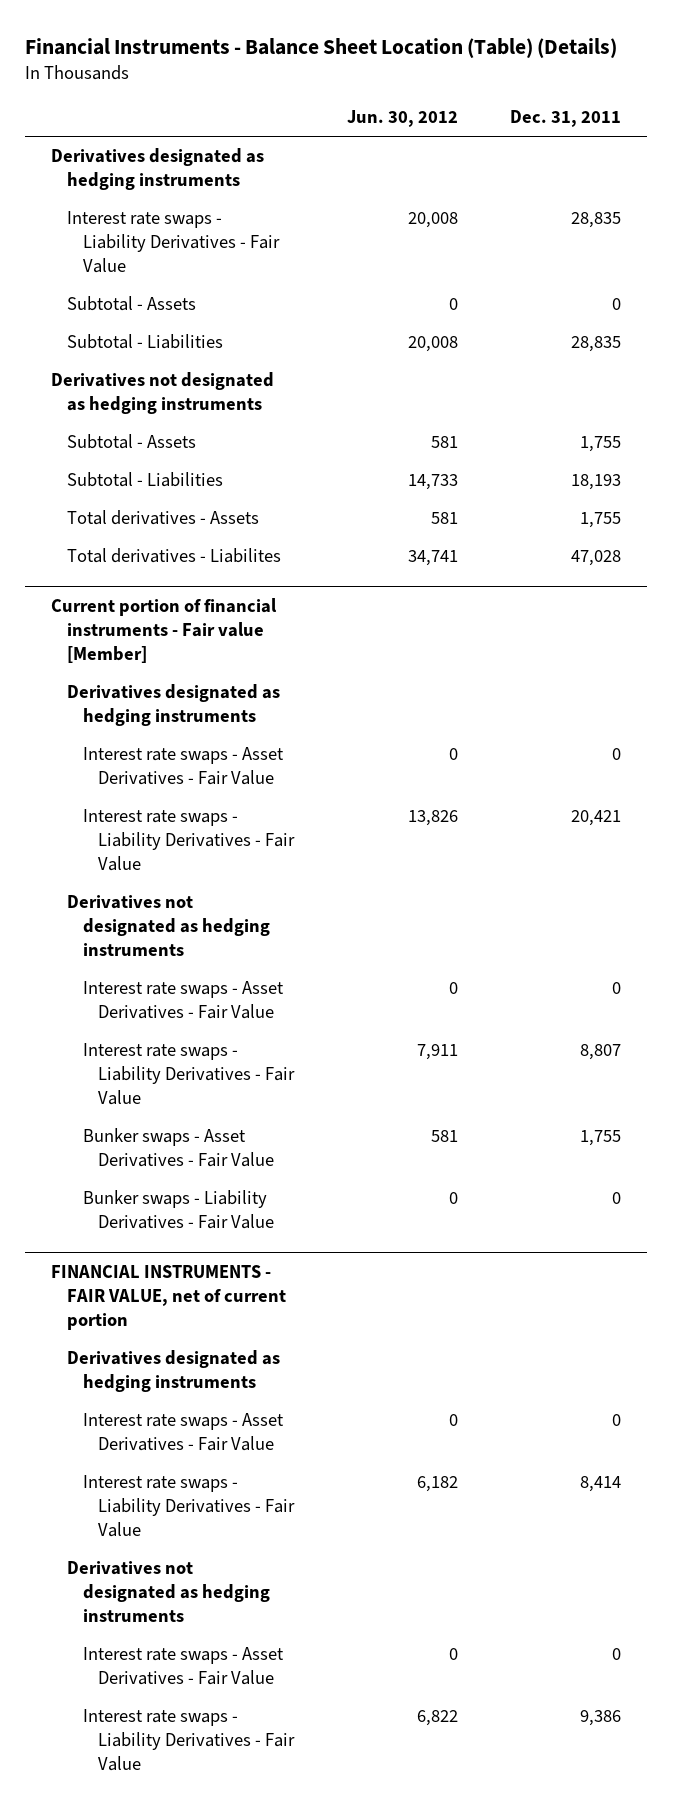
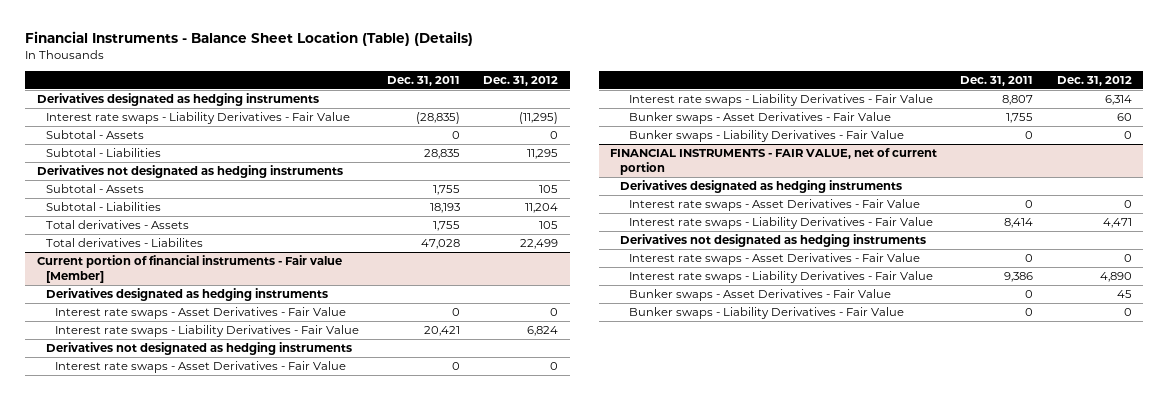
- | Jun. 30, 2012 | Dec. 31, 2011
+ | Dec. 31, 2011 | Dec. 31, 2012
- Interest rate swaps - Liability Derivatives - Fair Value | 20,008 | 28,835
+ Interest rate swaps - Liability Derivatives - Fair Value | (28,835) | (11,295)
@ FINANCIAL INSTRUMENTS - FAIR VALUE, net of current portion
+ Bunker swaps - Asset Derivatives - Fair Value | 0 | 45
+ Bunker swaps - Liability Derivatives - Fair Value | 0 | 0

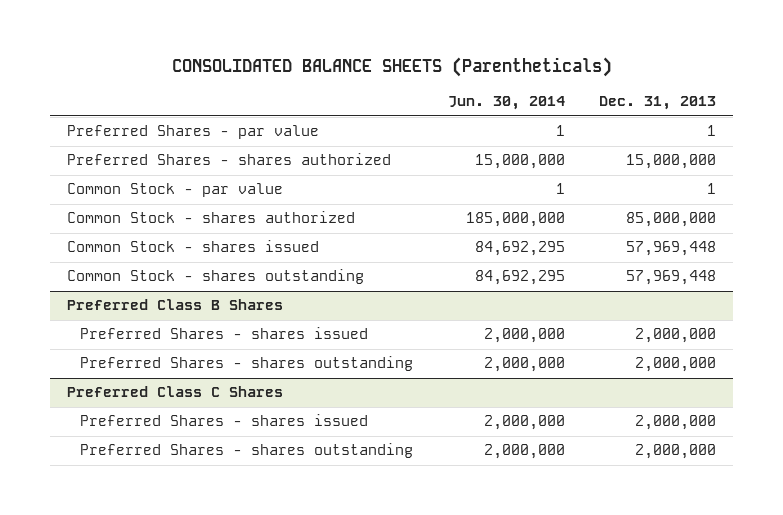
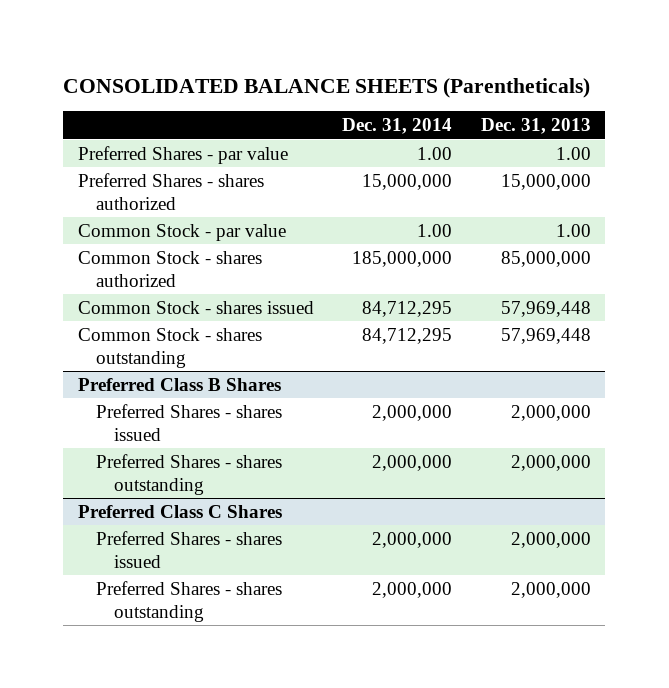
- | Jun. 30, 2014 | Dec. 31, 2013
+ | Dec. 31, 2014 | Dec. 31, 2013
- Preferred Shares - par value | 1 | 1
+ Preferred Shares - par value | 1.00 | 1.00
- Common Stock - par value | 1 | 1
+ Common Stock - par value | 1.00 | 1.00

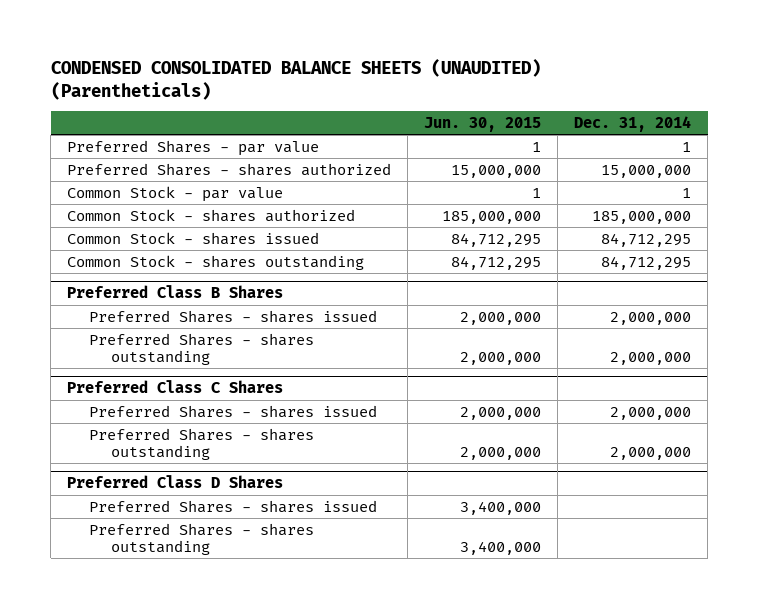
- CONSOLIDATED BALANCE SHEETS (Parentheticals)
+ CONDENSED CONSOLIDATED BALANCE SHEETS (UNAUDITED) (Parentheticals)
- | Dec. 31, 2014 | Dec. 31, 2013
+ | Jun. 30, 2015 | Dec. 31, 2014
- Preferred Shares - par value | 1.00 | 1.00
+ Preferred Shares - par value | 1 | 1
- Common Stock - par value | 1.00 | 1.00
+ Common Stock - par value | 1 | 1
+ Preferred Class D Shares
+ Preferred Shares - shares issued | 3,400,000 |
+ Preferred Shares - shares outstanding | 3,400,000 |

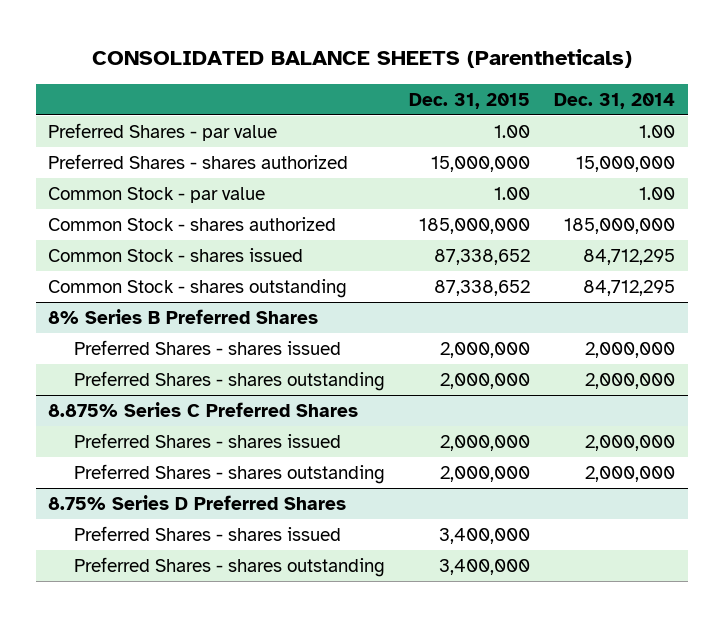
- CONDENSED CONSOLIDATED BALANCE SHEETS (UNAUDITED) (Parentheticals)
+ CONSOLIDATED BALANCE SHEETS (Parentheticals)
- | Jun. 30, 2015 | Dec. 31, 2014
+ | Dec. 31, 2015 | Dec. 31, 2014
- Preferred Shares - par value | 1 | 1
+ Preferred Shares - par value | 1.00 | 1.00
- Common Stock - par value | 1 | 1
+ Common Stock - par value | 1.00 | 1.00
- Preferred Class B Shares
+ 8% Series B Preferred Shares
- Preferred Class C Shares
+ 8.875% Series C Preferred Shares
- Preferred Class D Shares
+ 8.75% Series D Preferred Shares

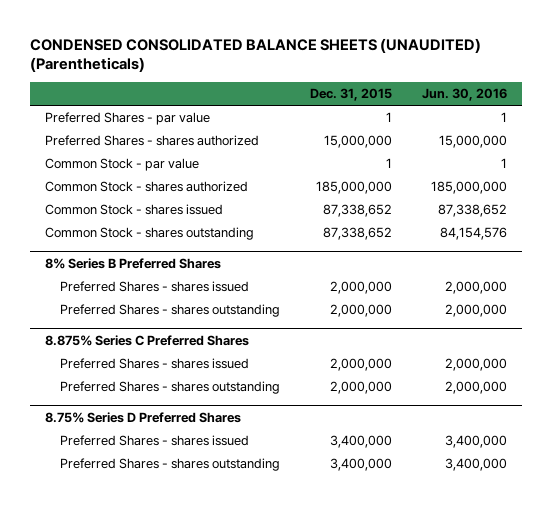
- CONSOLIDATED BALANCE SHEETS (Parentheticals)
+ CONDENSED CONSOLIDATED BALANCE SHEETS (UNAUDITED) (Parentheticals)
- | Dec. 31, 2015 | Dec. 31, 2014
+ | Dec. 31, 2015 | Jun. 30, 2016
- Preferred Shares - par value | 1.00 | 1.00
+ Preferred Shares - par value | 1 | 1
- Common Stock - par value | 1.00 | 1.00
+ Common Stock - par value | 1 | 1

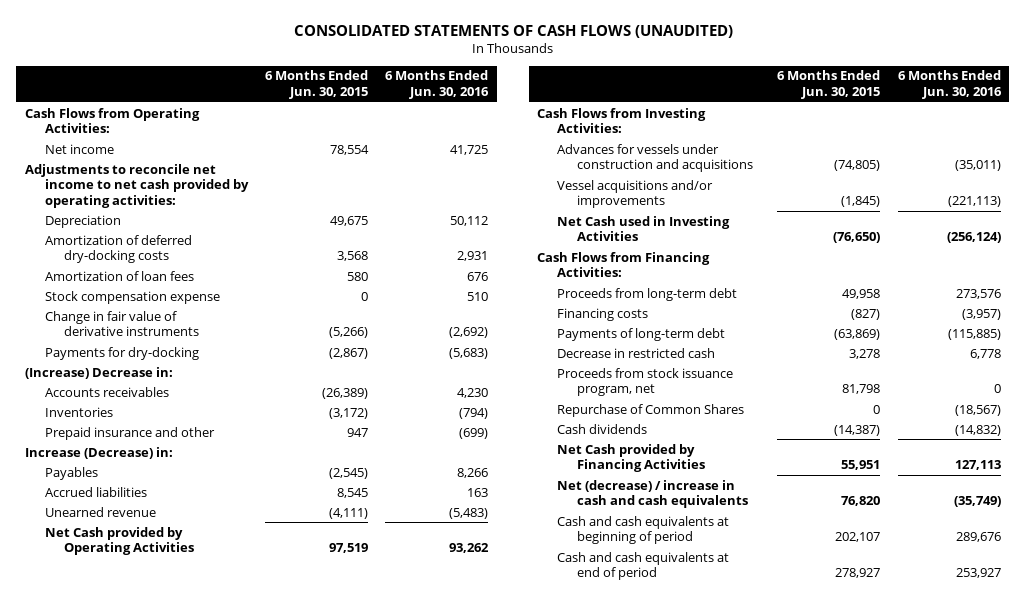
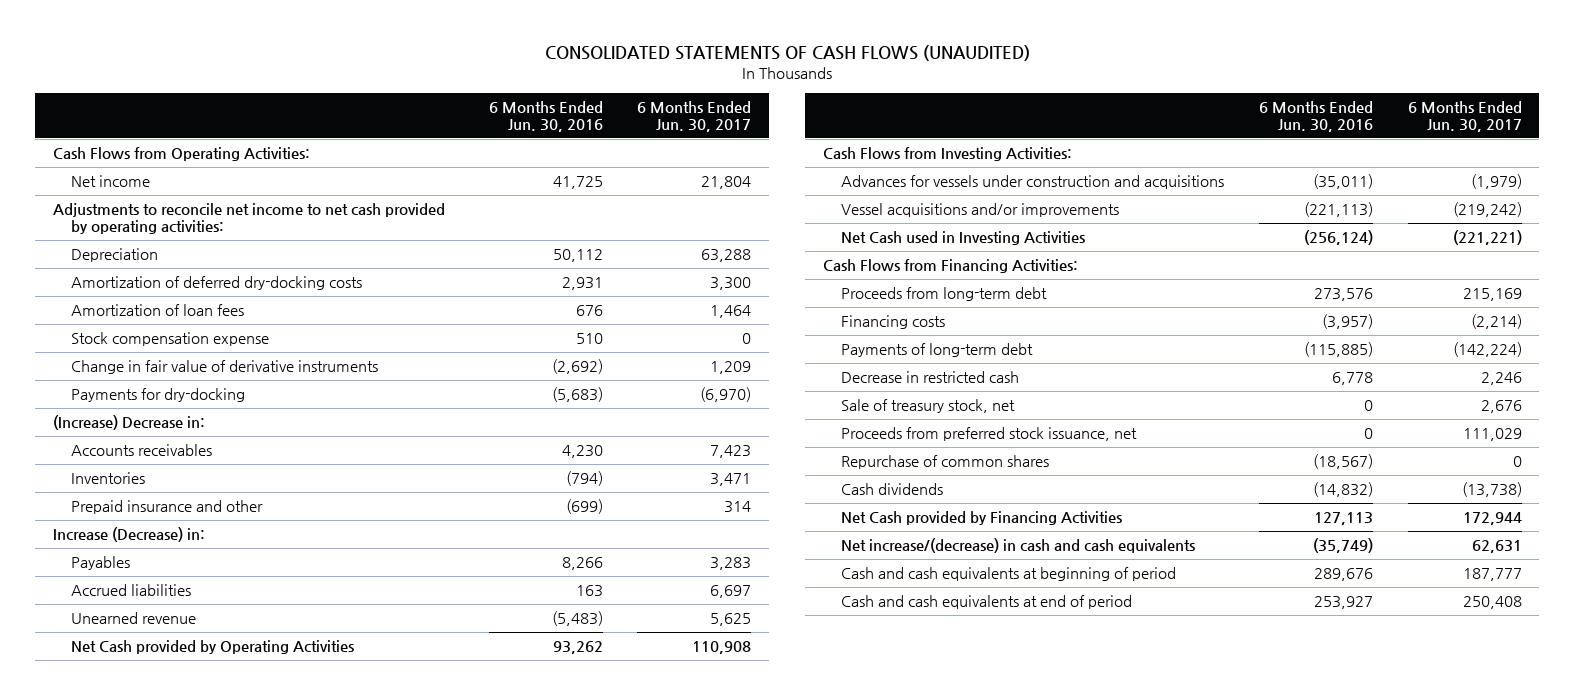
- | 6 Months Ended Jun. 30, 2015 | 6 Months Ended Jun. 30, 2016
+ | 6 Months Ended Jun. 30, 2016 | 6 Months Ended Jun. 30, 2017
- Proceeds from stock issuance program, net | 81,798 | 0
- Repurchase of Common Shares | 0 | (18,567)
+ Sale of treasury stock, net | 0 | 2,676
+ Proceeds from preferred stock issuance, net | 0 | 111,029
+ Repurchase of common shares | (18,567) | 0
- Net (decrease) / increase in cash and cash equivalents | 76,820 | (35,749)
+ Net increase/(decrease) in cash and cash equivalents | (35,749) | 62,631

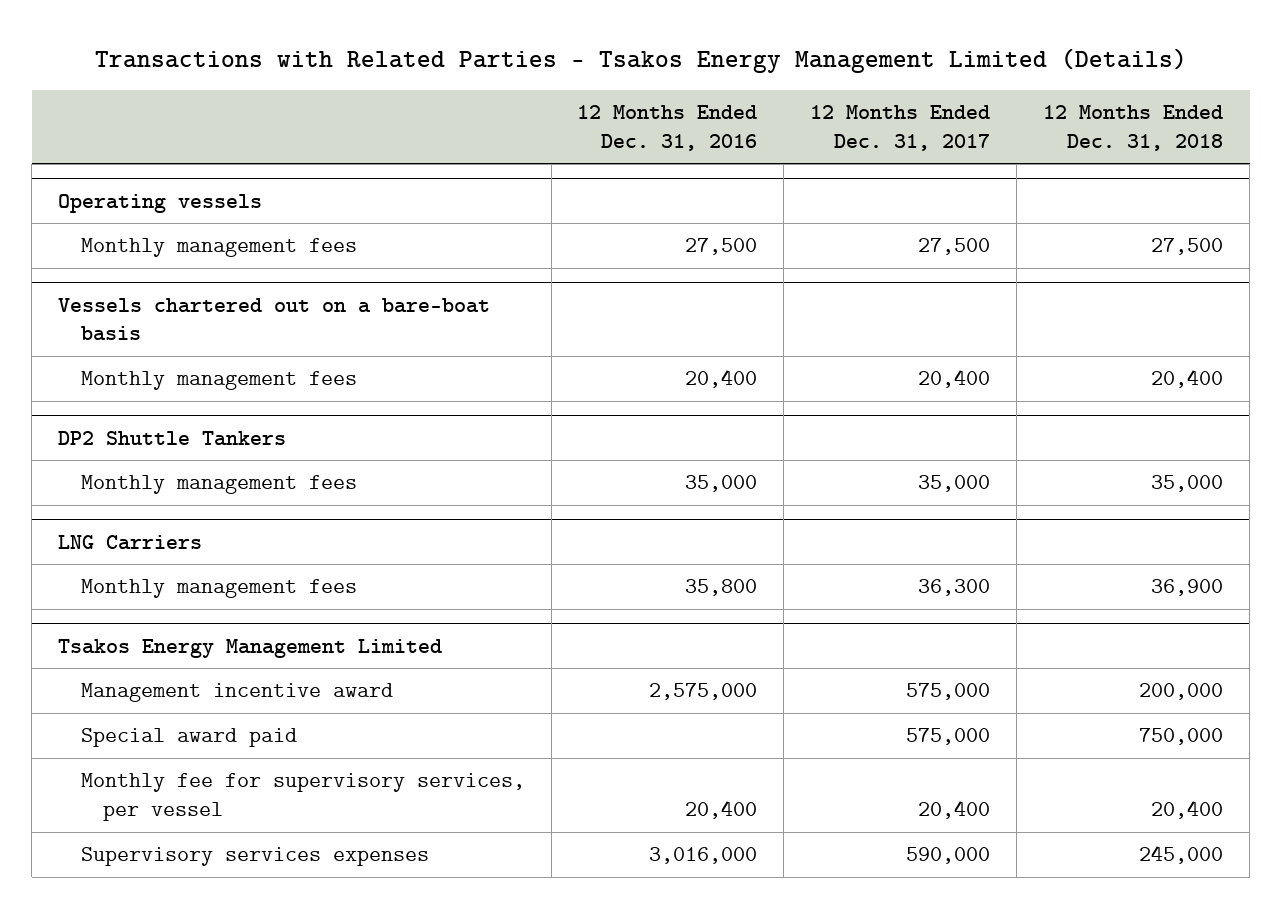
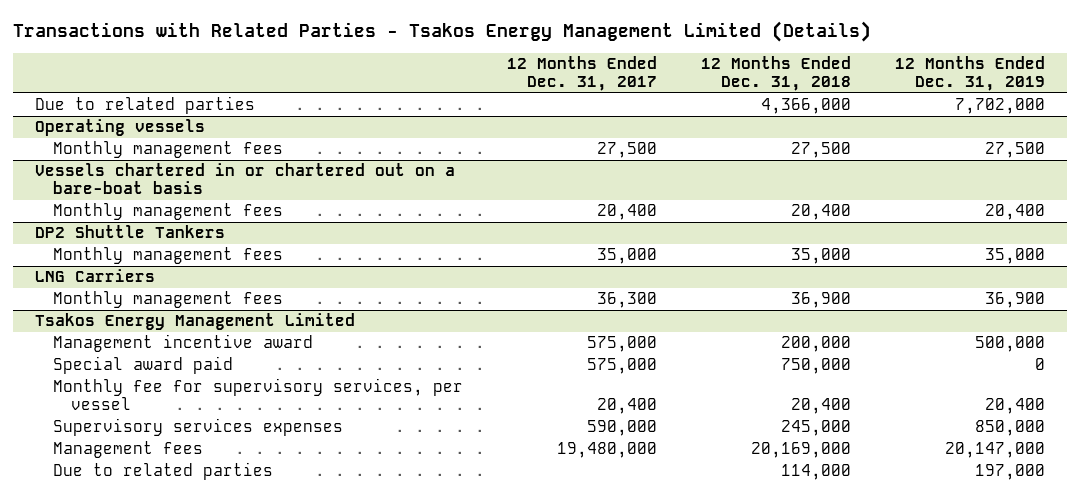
- | 12 Months Ended Dec. 31, 2016 | 12 Months Ended Dec. 31, 2017 | 12 Months Ended Dec. 31, 2018
+ | 12 Months Ended Dec. 31, 2017 | 12 Months Ended Dec. 31, 2018 | 12 Months Ended Dec. 31, 2019
+ Due to related parties | | 4,366,000 | 7,702,000
- Vessels chartered out on a bare-boat basis
+ Vessels chartered in or chartered out on a bare-boat basis
@ Tsakos Energy Management Limited
+ Management fees | 19,480,000 | 20,169,000 | 20,147,000
+ Due to related parties | | 114,000 | 197,000

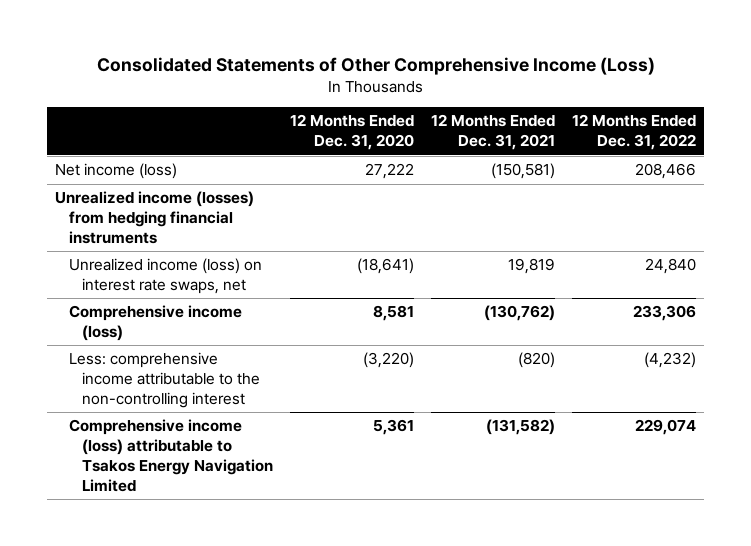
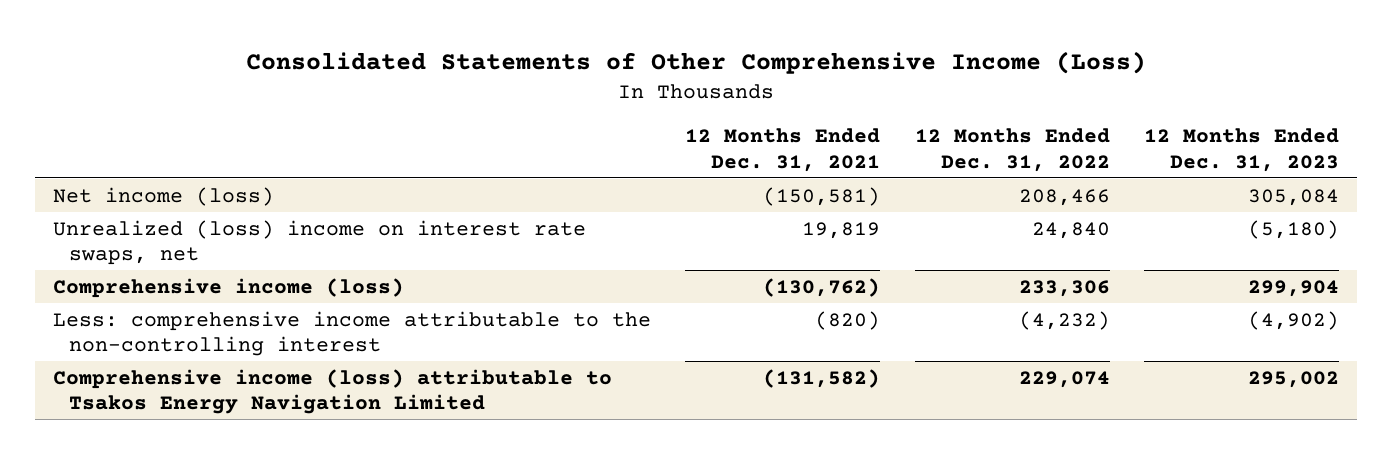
- | 12 Months Ended Dec. 31, 2020 | 12 Months Ended Dec. 31, 2021 | 12 Months Ended Dec. 31, 2022
+ | 12 Months Ended Dec. 31, 2021 | 12 Months Ended Dec. 31, 2022 | 12 Months Ended Dec. 31, 2023
- Unrealized income (losses) from hedging financial instruments
- Unrealized income (loss) on interest rate swaps, net | (18,641) | 19,819 | 24,840
+ Unrealized (loss) income on interest rate swaps, net | 19,819 | 24,840 | (5,180)

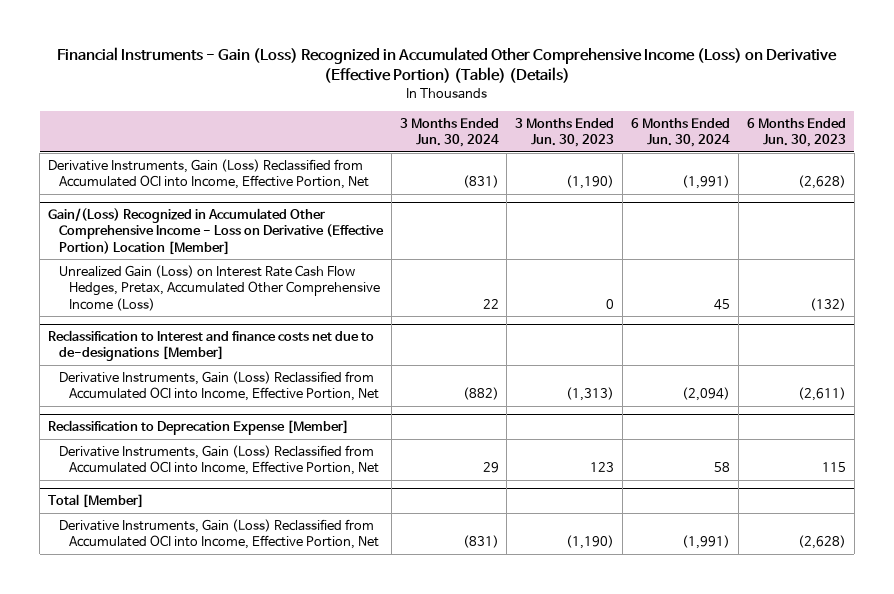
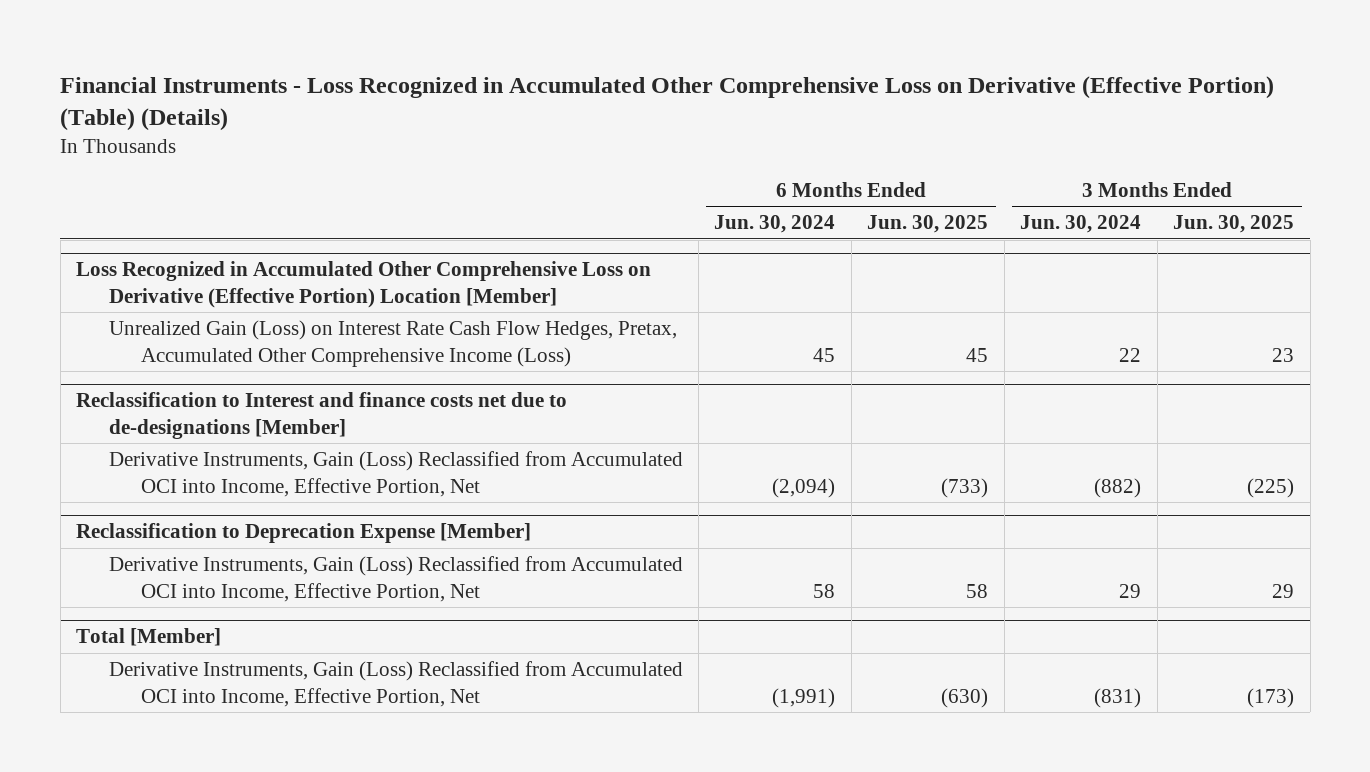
- Financial Instruments - Gain (Loss) Recognized in Accumulated Other Comprehensive Income (Loss) on Derivative (Effective Portion) (Table) (Details)
+ Financial Instruments - Loss Recognized in Accumulated Other Comprehensive Loss on Derivative (Effective Portion) (Table) (Details)
- | 3 Months Ended Jun. 30, 2024 | 3 Months Ended Jun. 30, 2023 | 6 Months Ended Jun. 30, 2024 | 6 Months Ended Jun. 30, 2023
+ | 6 Months Ended Jun. 30, 2024 | 6 Months Ended Jun. 30, 2025 | 3 Months Ended Jun. 30, 2024 | 3 Months Ended Jun. 30, 2025
- Derivative Instruments, Gain (Loss) Reclassified from Accumulated OCI into Income, Effective Portion, Net | (831) | (1,190) | (1,991) | (2,628)
- Gain/(Loss) Recognized in Accumulated Other Comprehensive Income - Loss on Derivative (Effective Portion) Location [Member]
+ Loss Recognized in Accumulated Other Comprehensive Loss on Derivative (Effective Portion) Location [Member]

